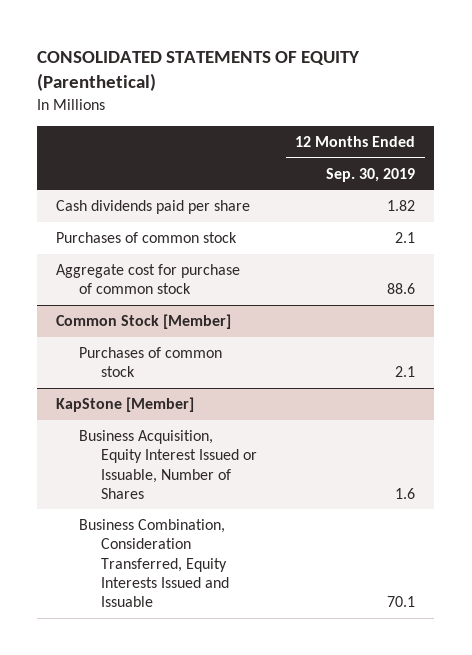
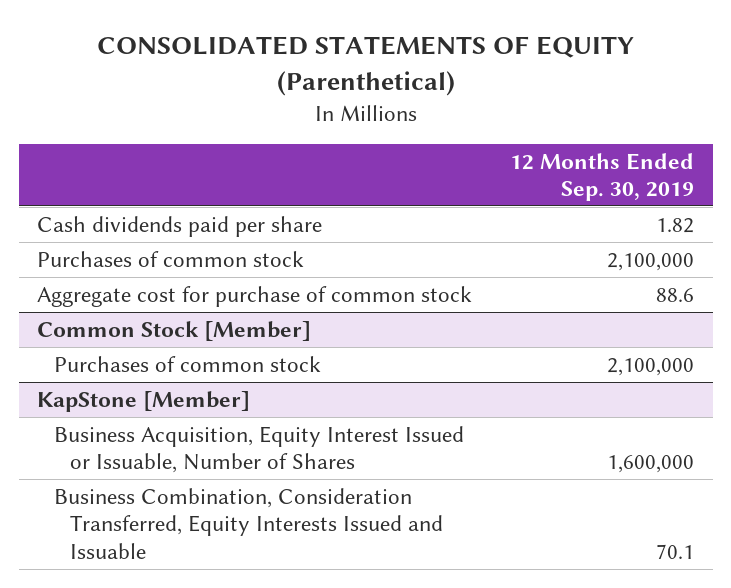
- Purchases of common stock | 2.1
+ Purchases of common stock | 2,100,000
@ Common Stock [Member]
- Purchases of common stock | 2.1
+ Purchases of common stock | 2,100,000
@ KapStone [Member]
- Business Acquisition, Equity Interest Issued or Issuable, Number of Shares | 1.6
+ Business Acquisition, Equity Interest Issued or Issuable, Number of Shares | 1,600,000

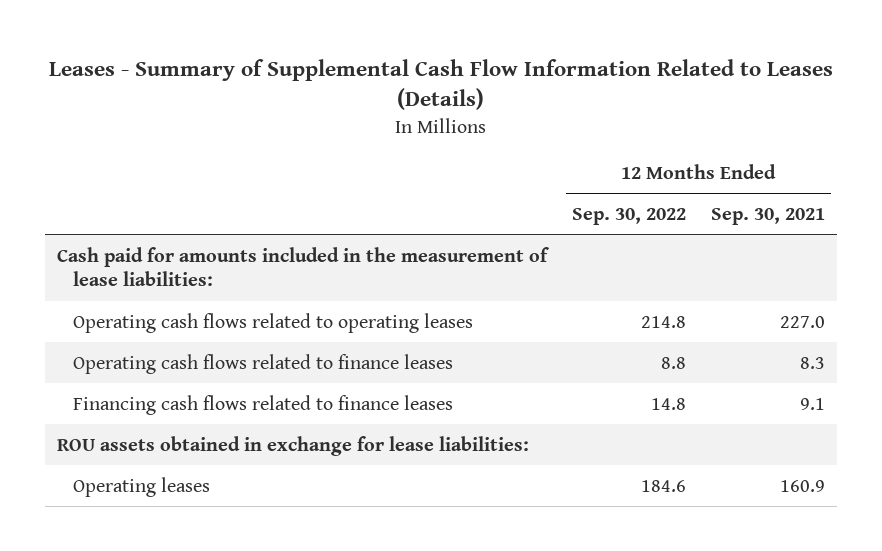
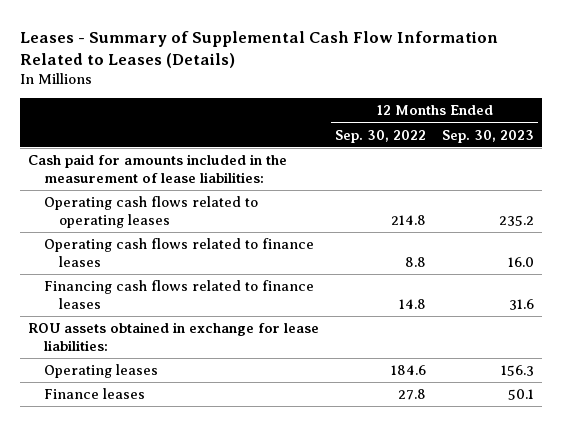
- | 12 Months Ended Sep. 30, 2022 | 12 Months Ended Sep. 30, 2021
+ | 12 Months Ended Sep. 30, 2022 | 12 Months Ended Sep. 30, 2023
+ Finance leases | 27.8 | 50.1

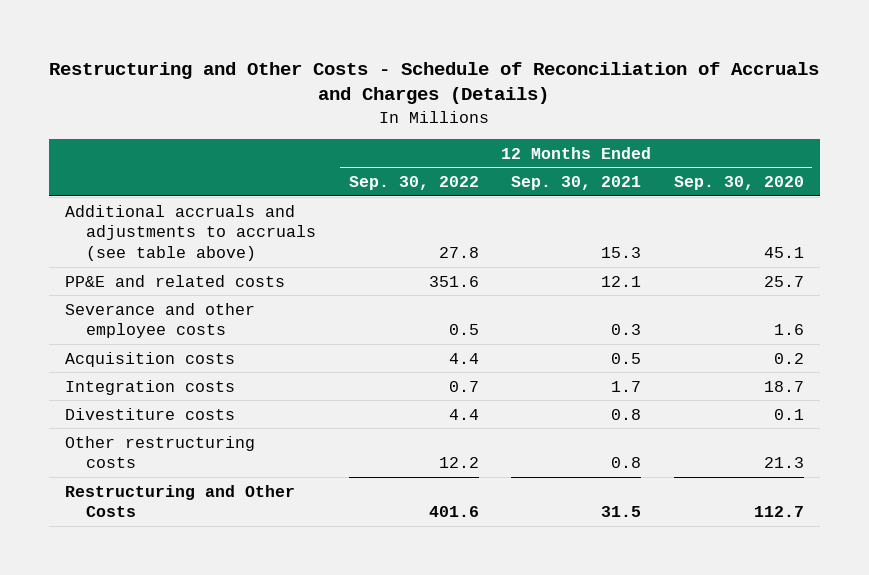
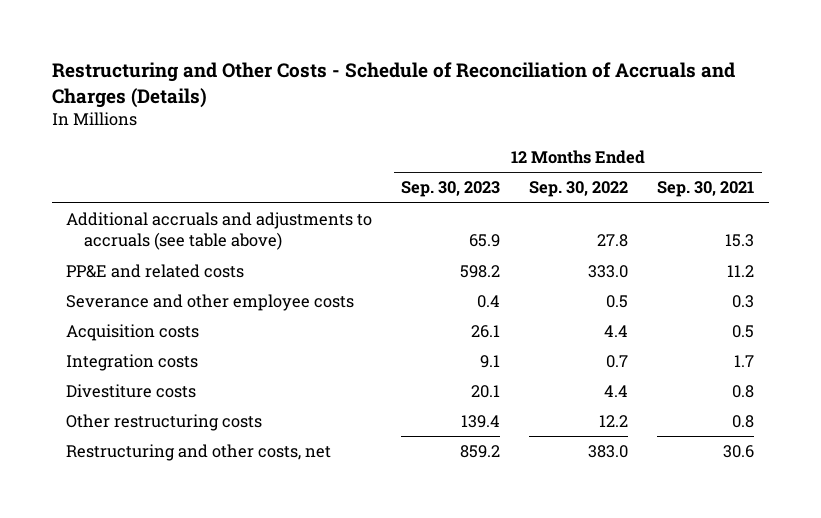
- | 12 Months Ended Sep. 30, 2022 | 12 Months Ended Sep. 30, 2021 | 12 Months Ended Sep. 30, 2020
+ | 12 Months Ended Sep. 30, 2023 | 12 Months Ended Sep. 30, 2022 | 12 Months Ended Sep. 30, 2021
- PP&E and related costs | 351.6 | 12.1 | 25.7
+ PP&E and related costs | 598.2 | 333.0 | 11.2
- Restructuring and Other Costs | 401.6 | 31.5 | 112.7
+ Restructuring and other costs, net | 859.2 | 383.0 | 30.6

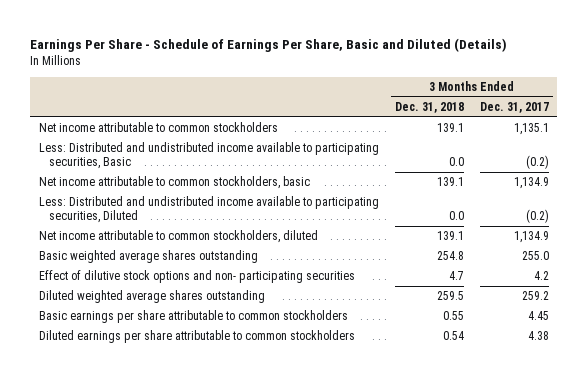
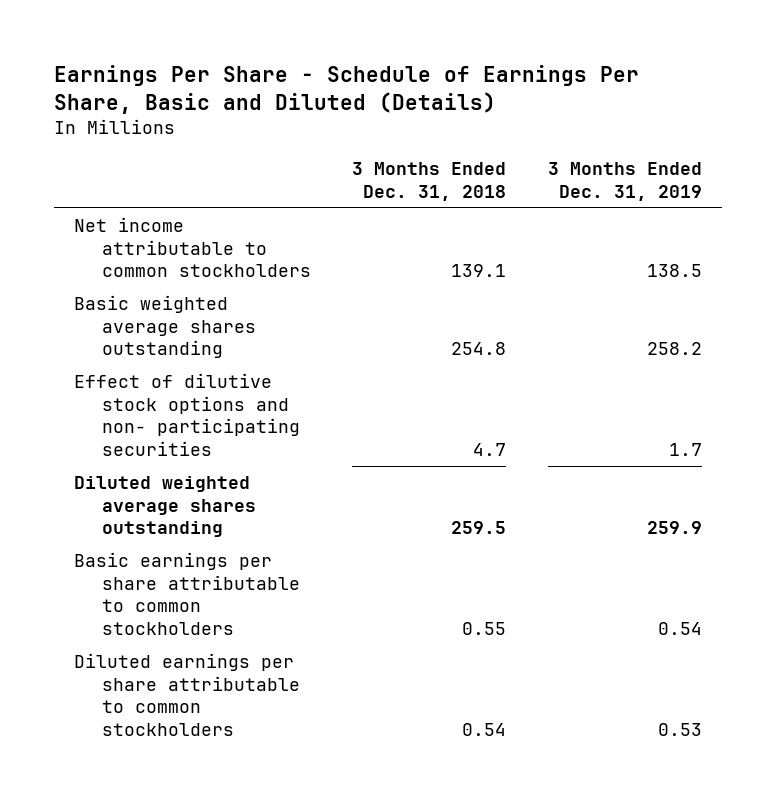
- | 3 Months Ended Dec. 31, 2018 | 3 Months Ended Dec. 31, 2017
+ | 3 Months Ended Dec. 31, 2018 | 3 Months Ended Dec. 31, 2019
- Less: Distributed and undistributed income available to participating securities, Basic | 0.0 | (0.2)
- Net income attributable to common stockholders, basic | 139.1 | 1,134.9
- Less: Distributed and undistributed income available to participating securities, Diluted | 0.0 | (0.2)
- Net income attributable to common stockholders, diluted | 139.1 | 1,134.9

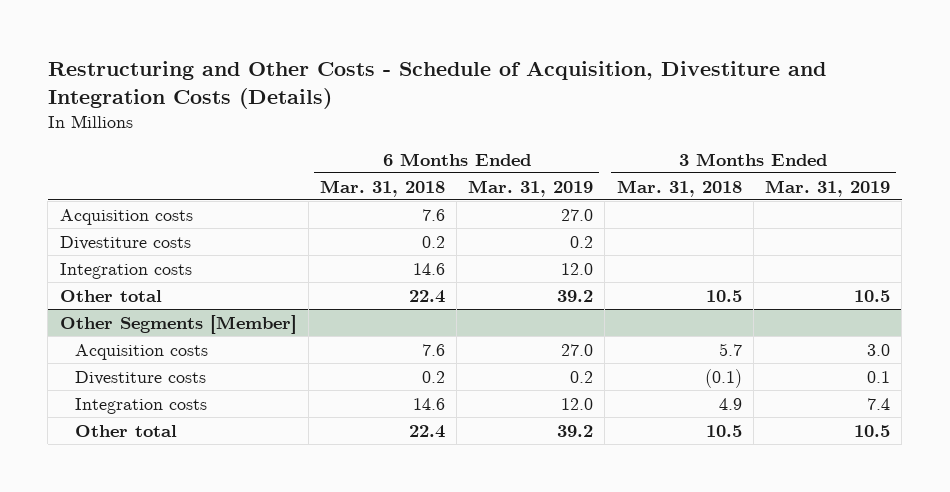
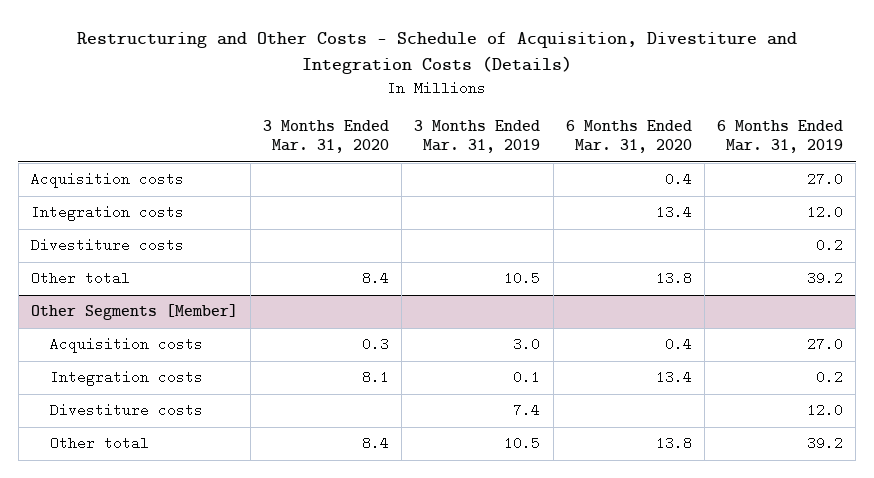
- | 6 Months Ended Mar. 31, 2018 | 6 Months Ended Mar. 31, 2019 | 3 Months Ended Mar. 31, 2018 | 3 Months Ended Mar. 31, 2019
+ | 3 Months Ended Mar. 31, 2020 | 3 Months Ended Mar. 31, 2019 | 6 Months Ended Mar. 31, 2020 | 6 Months Ended Mar. 31, 2019
moved down: Divestiture costs | | | | 0.2
@ Other Segments [Member]
- Divestiture costs | 0.2 | 0.2 | (0.1) | 0.1
- Integration costs | 14.6 | 12.0 | 4.9 | 7.4
+ Integration costs | 8.1 | 0.1 | 13.4 | 0.2
+ Divestiture costs | | 7.4 | | 12.0

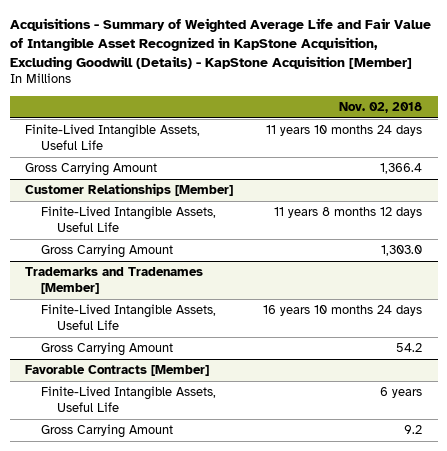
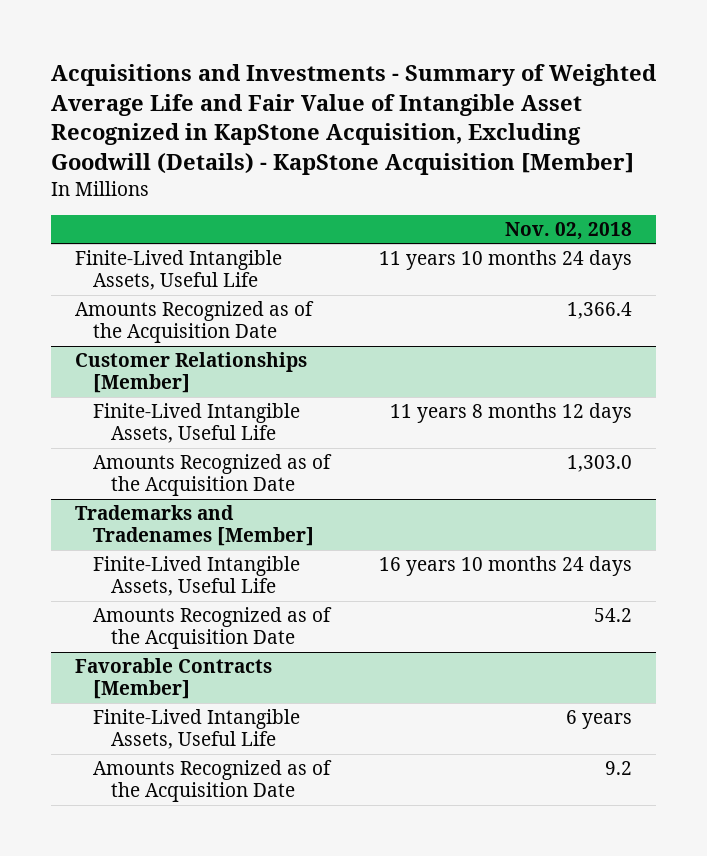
- Acquisitions - Summary of Weighted Average Life and Fair Value of Intangible Asset Recognized in KapStone Acquisition, Excluding Goodwill (Details) - KapStone Acquisition [Member]
+ Acquisitions and Investments - Summary of Weighted Average Life and Fair Value of Intangible Asset Recognized in KapStone Acquisition, Excluding Goodwill (Details) - KapStone Acquisition [Member]
- Gross Carrying Amount | 1,366.4
+ Amounts Recognized as of the Acquisition Date | 1,366.4
@ Customer Relationships [Member]
- Gross Carrying Amount | 1,303.0
+ Amounts Recognized as of the Acquisition Date | 1,303.0
@ Trademarks and Tradenames [Member]
- Gross Carrying Amount | 54.2
+ Amounts Recognized as of the Acquisition Date | 54.2
@ Favorable Contracts [Member]
- Gross Carrying Amount | 9.2
+ Amounts Recognized as of the Acquisition Date | 9.2

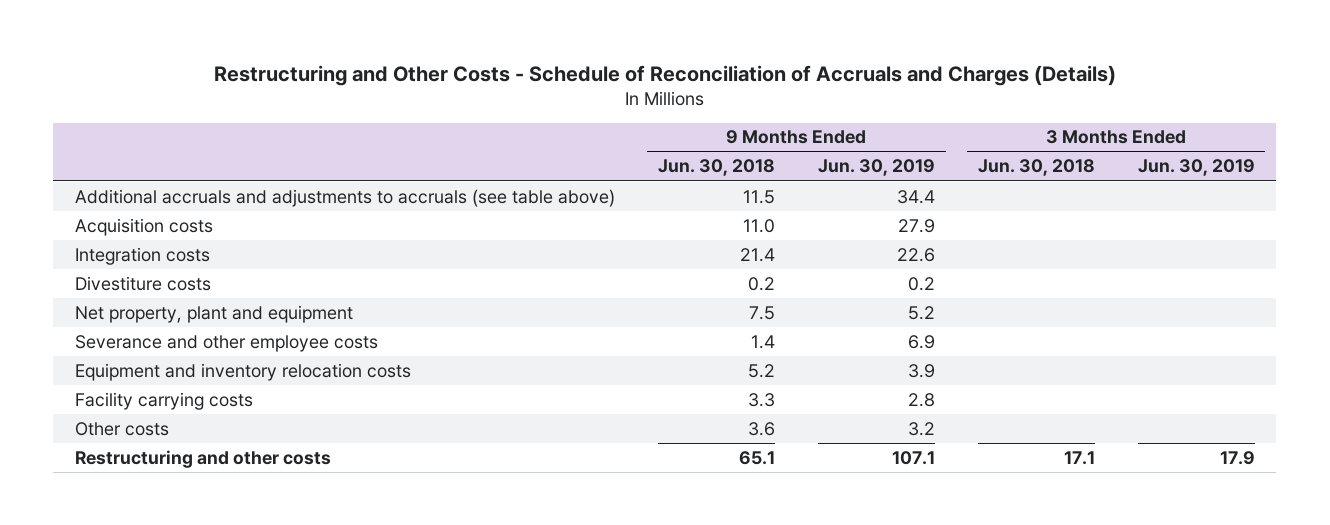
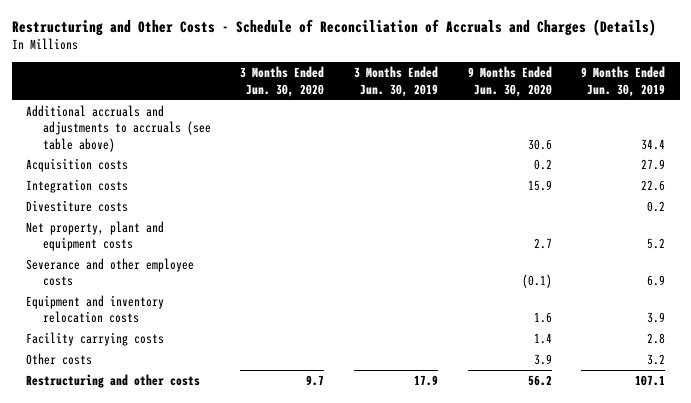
- | 9 Months Ended Jun. 30, 2018 | 9 Months Ended Jun. 30, 2019 | 3 Months Ended Jun. 30, 2018 | 3 Months Ended Jun. 30, 2019
+ | 3 Months Ended Jun. 30, 2020 | 3 Months Ended Jun. 30, 2019 | 9 Months Ended Jun. 30, 2020 | 9 Months Ended Jun. 30, 2019
- Net property, plant and equipment | 7.5 | 5.2 | |
+ Net property, plant and equipment costs | | | 2.7 | 5.2

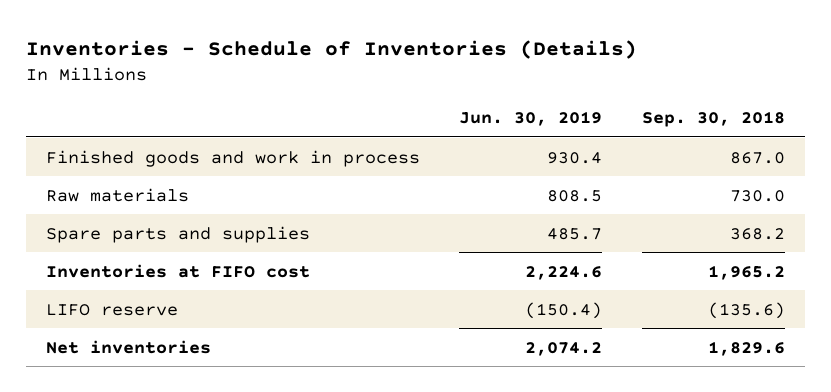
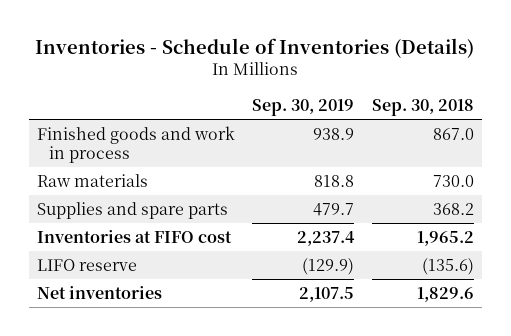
- | Jun. 30, 2019 | Sep. 30, 2018
+ | Sep. 30, 2019 | Sep. 30, 2018
- Spare parts and supplies | 485.7 | 368.2
+ Supplies and spare parts | 479.7 | 368.2

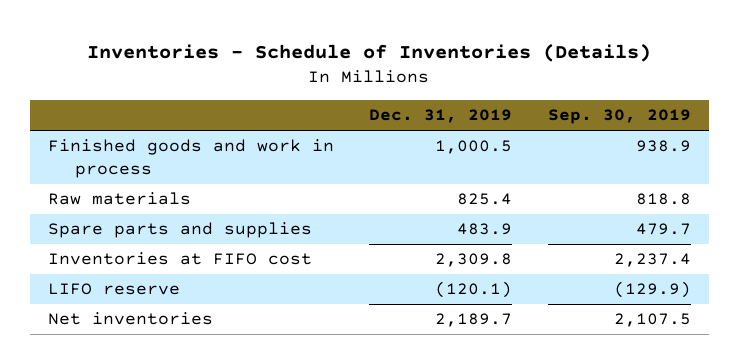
- | Sep. 30, 2019 | Sep. 30, 2018
+ | Dec. 31, 2019 | Sep. 30, 2019
- Supplies and spare parts | 479.7 | 368.2
+ Spare parts and supplies | 483.9 | 479.7

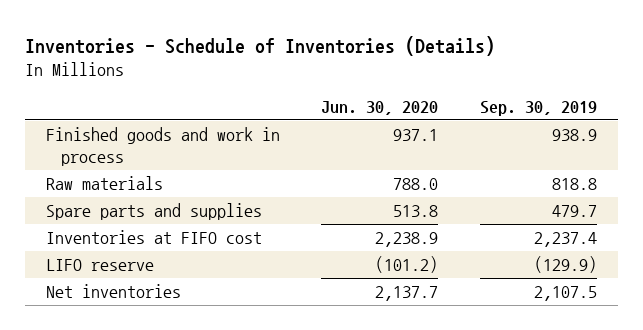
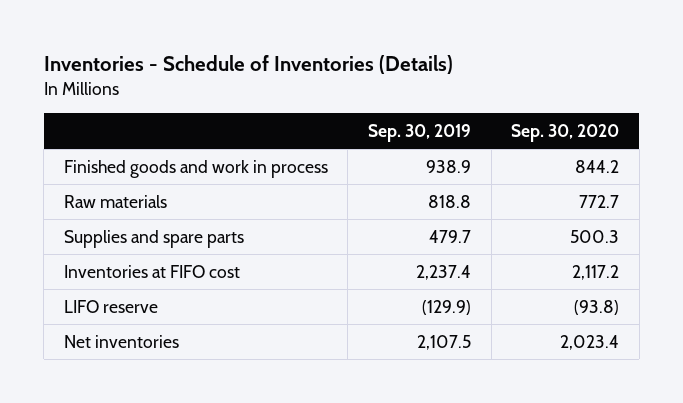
- | Jun. 30, 2020 | Sep. 30, 2019
+ | Sep. 30, 2019 | Sep. 30, 2020
- Spare parts and supplies | 513.8 | 479.7
+ Supplies and spare parts | 479.7 | 500.3

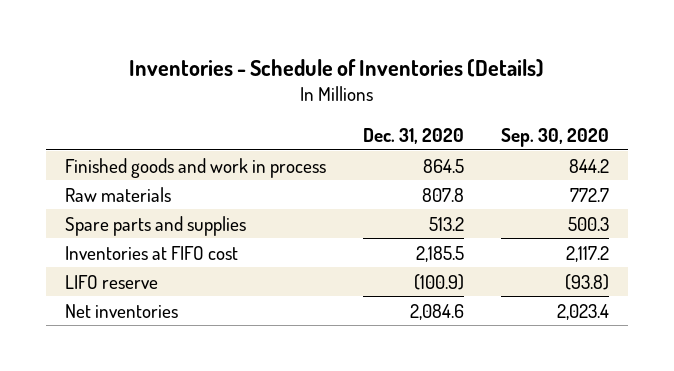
- | Sep. 30, 2019 | Sep. 30, 2020
+ | Dec. 31, 2020 | Sep. 30, 2020
- Supplies and spare parts | 479.7 | 500.3
+ Spare parts and supplies | 513.2 | 500.3

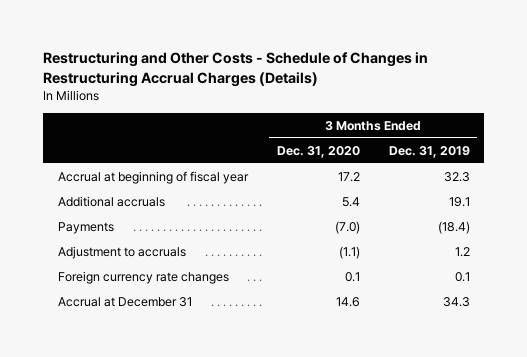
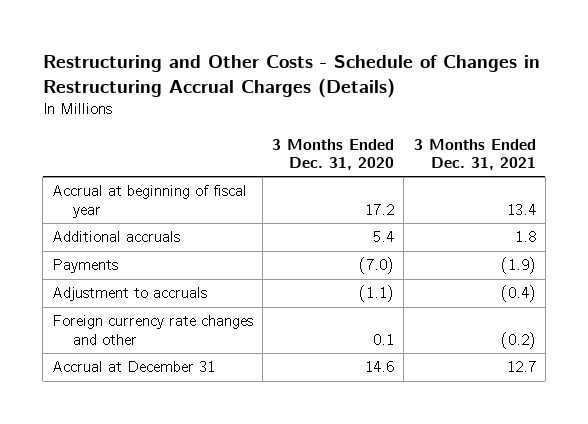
- | 3 Months Ended Dec. 31, 2020 | 3 Months Ended Dec. 31, 2019
+ | 3 Months Ended Dec. 31, 2020 | 3 Months Ended Dec. 31, 2021
- Foreign currency rate changes | 0.1 | 0.1
+ Foreign currency rate changes and other | 0.1 | (0.2)

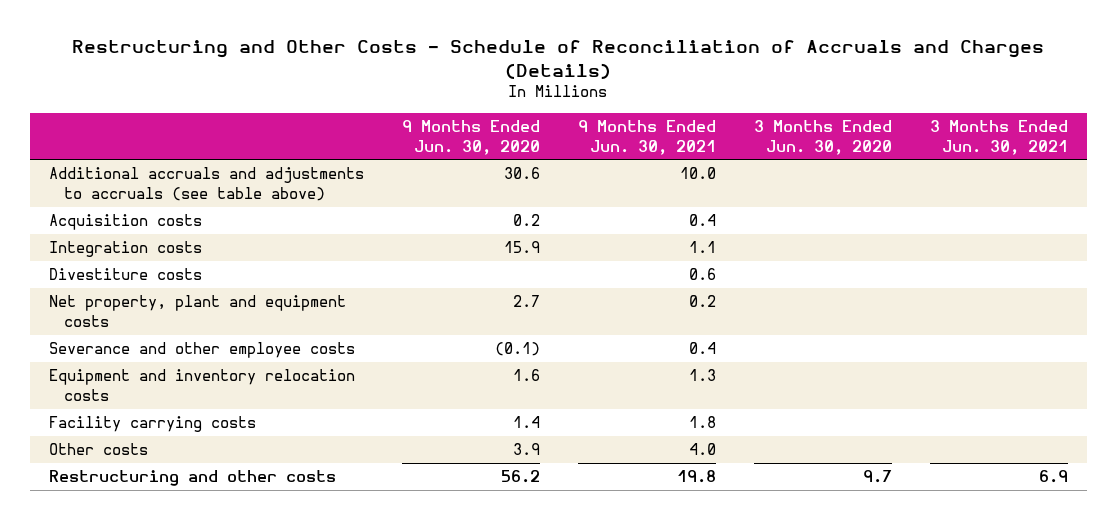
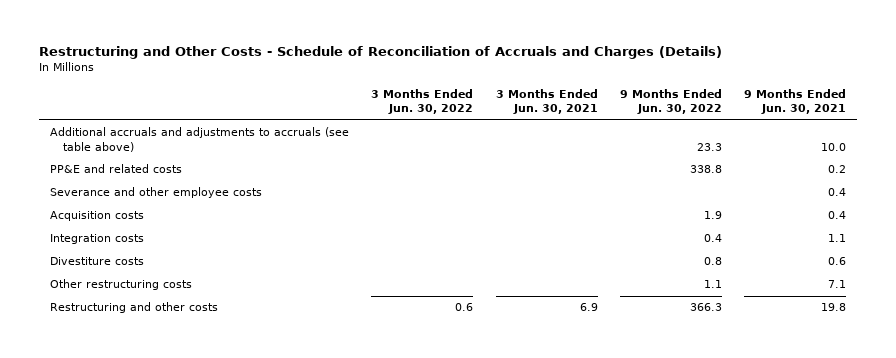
- | 9 Months Ended Jun. 30, 2020 | 9 Months Ended Jun. 30, 2021 | 3 Months Ended Jun. 30, 2020 | 3 Months Ended Jun. 30, 2021
+ | 3 Months Ended Jun. 30, 2022 | 3 Months Ended Jun. 30, 2021 | 9 Months Ended Jun. 30, 2022 | 9 Months Ended Jun. 30, 2021
+ PP&E and related costs | | | 338.8 | 0.2
moved up: Severance and other employee costs | | | | 0.4
- Net property, plant and equipment costs | 2.7 | 0.2 | |
- Equipment and inventory relocation costs | 1.6 | 1.3 | |
- Facility carrying costs | 1.4 | 1.8 | |
- Other costs | 3.9 | 4.0 | |
+ Other restructuring costs | | | 1.1 | 7.1

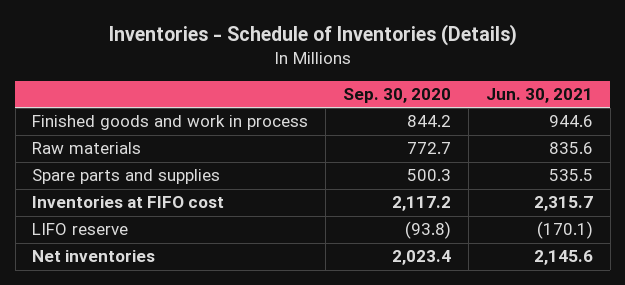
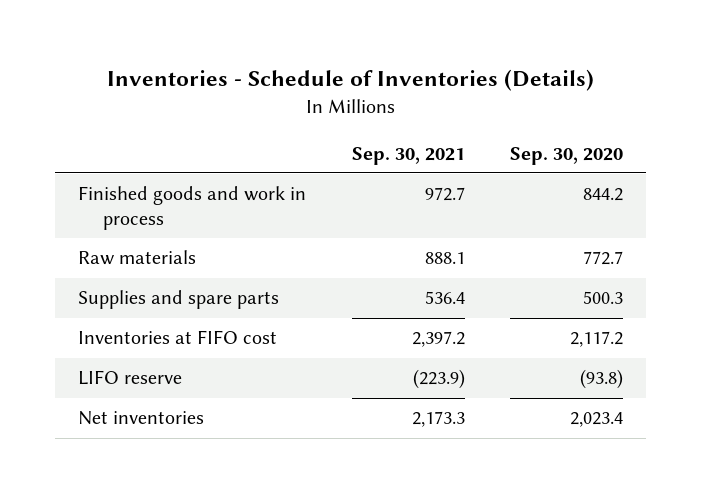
- | Sep. 30, 2020 | Jun. 30, 2021
+ | Sep. 30, 2021 | Sep. 30, 2020
- Spare parts and supplies | 500.3 | 535.5
+ Supplies and spare parts | 536.4 | 500.3

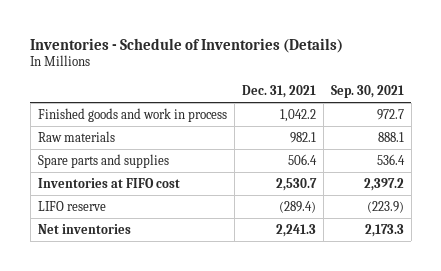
- | Sep. 30, 2021 | Sep. 30, 2020
+ | Dec. 31, 2021 | Sep. 30, 2021
- Supplies and spare parts | 536.4 | 500.3
+ Spare parts and supplies | 506.4 | 536.4

